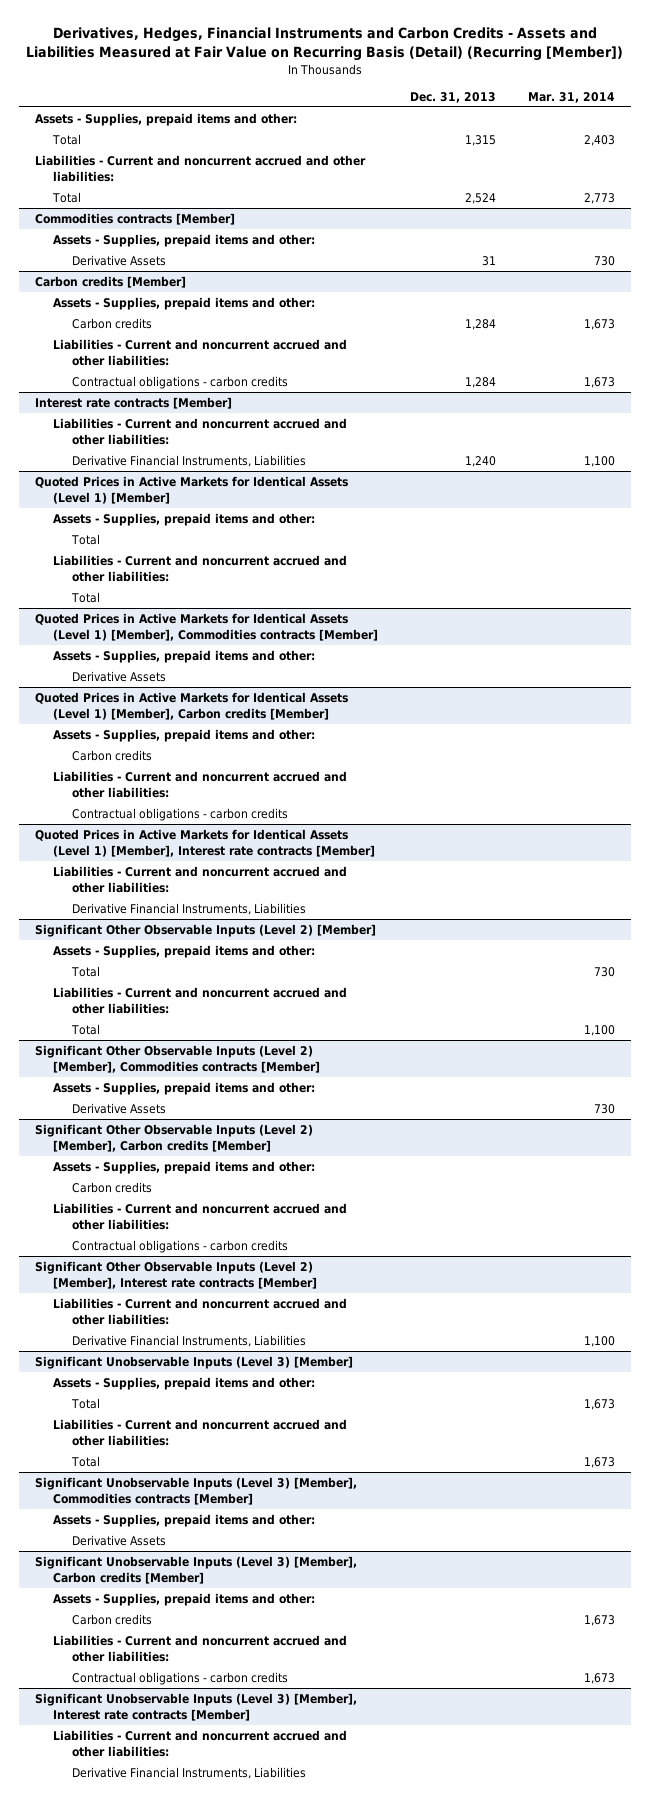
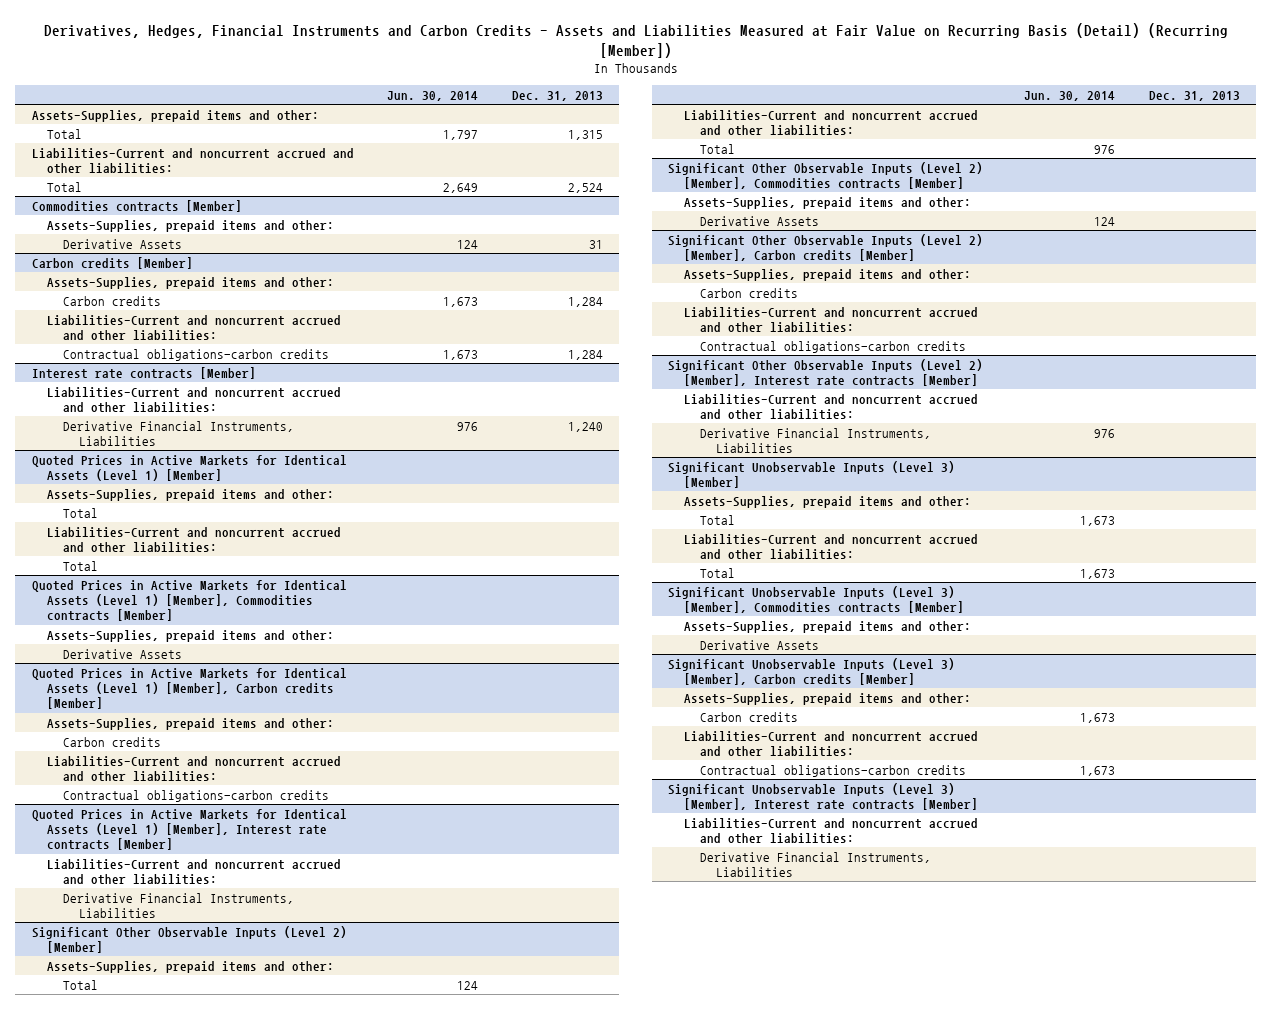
- | Dec. 31, 2013 | Mar. 31, 2014
+ | Jun. 30, 2014 | Dec. 31, 2013
- Assets - Supplies, prepaid items and other:
+ Assets-Supplies, prepaid items and other:
- Liabilities - Current and noncurrent accrued and other liabilities:
+ Liabilities-Current and noncurrent accrued and other liabilities:
@ Commodities contracts [Member]
- Assets - Supplies, prepaid items and other:
+ Assets-Supplies, prepaid items and other:
@ Carbon credits [Member]
- Assets - Supplies, prepaid items and other:
+ Assets-Supplies, prepaid items and other:
- Liabilities - Current and noncurrent accrued and other liabilities:
- Contractual obligations - carbon credits | 1,284 | 1,673
+ Liabilities-Current and noncurrent accrued and other liabilities:
+ Contractual obligations-carbon credits | 1,673 | 1,284
@ Interest rate contracts [Member]
- Liabilities - Current and noncurrent accrued and other liabilities:
+ Liabilities-Current and noncurrent accrued and other liabilities:
@ Quoted Prices in Active Markets for Identical Assets (Level 1) [Member]
- Assets - Supplies, prepaid items and other:
+ Assets-Supplies, prepaid items and other:
- Liabilities - Current and noncurrent accrued and other liabilities:
+ Liabilities-Current and noncurrent accrued and other liabilities:
@ Quoted Prices in Active Markets for Identical Assets (Level 1) [Member], Commodities contracts [Member]
- Assets - Supplies, prepaid items and other:
+ Assets-Supplies, prepaid items and other:
@ Quoted Prices in Active Markets for Identical Assets (Level 1) [Member], Carbon credits [Member]
- Assets - Supplies, prepaid items and other:
+ Assets-Supplies, prepaid items and other:
- Liabilities - Current and noncurrent accrued and other liabilities:
- Contractual obligations - carbon credits
+ Liabilities-Current and noncurrent accrued and other liabilities:
+ Contractual obligations-carbon credits
@ Quoted Prices in Active Markets for Identical Assets (Level 1) [Member], Interest rate contracts [Member]
- Liabilities - Current and noncurrent accrued and other liabilities:
+ Liabilities-Current and noncurrent accrued and other liabilities:
@ Significant Other Observable Inputs (Level 2) [Member]
- Assets - Supplies, prepaid items and other:
+ Assets-Supplies, prepaid items and other:
- Liabilities - Current and noncurrent accrued and other liabilities:
+ Liabilities-Current and noncurrent accrued and other liabilities:
@ Significant Other Observable Inputs (Level 2) [Member], Commodities contracts [Member]
- Assets - Supplies, prepaid items and other:
+ Assets-Supplies, prepaid items and other:
@ Significant Other Observable Inputs (Level 2) [Member], Carbon credits [Member]
- Assets - Supplies, prepaid items and other:
+ Assets-Supplies, prepaid items and other:
- Liabilities - Current and noncurrent accrued and other liabilities:
- Contractual obligations - carbon credits
+ Liabilities-Current and noncurrent accrued and other liabilities:
+ Contractual obligations-carbon credits
@ Significant Other Observable Inputs (Level 2) [Member], Interest rate contracts [Member]
- Liabilities - Current and noncurrent accrued and other liabilities:
+ Liabilities-Current and noncurrent accrued and other liabilities:
@ Significant Unobservable Inputs (Level 3) [Member]
- Assets - Supplies, prepaid items and other:
+ Assets-Supplies, prepaid items and other:
- Liabilities - Current and noncurrent accrued and other liabilities:
+ Liabilities-Current and noncurrent accrued and other liabilities:
@ Significant Unobservable Inputs (Level 3) [Member], Commodities contracts [Member]
- Assets - Supplies, prepaid items and other:
+ Assets-Supplies, prepaid items and other:
@ Significant Unobservable Inputs (Level 3) [Member], Carbon credits [Member]
- Assets - Supplies, prepaid items and other:
+ Assets-Supplies, prepaid items and other:
- Liabilities - Current and noncurrent accrued and other liabilities:
- Contractual obligations - carbon credits | | 1,673
+ Liabilities-Current and noncurrent accrued and other liabilities:
+ Contractual obligations-carbon credits | 1,673 |
@ Significant Unobservable Inputs (Level 3) [Member], Interest rate contracts [Member]
- Liabilities - Current and noncurrent accrued and other liabilities:
+ Liabilities-Current and noncurrent accrued and other liabilities:

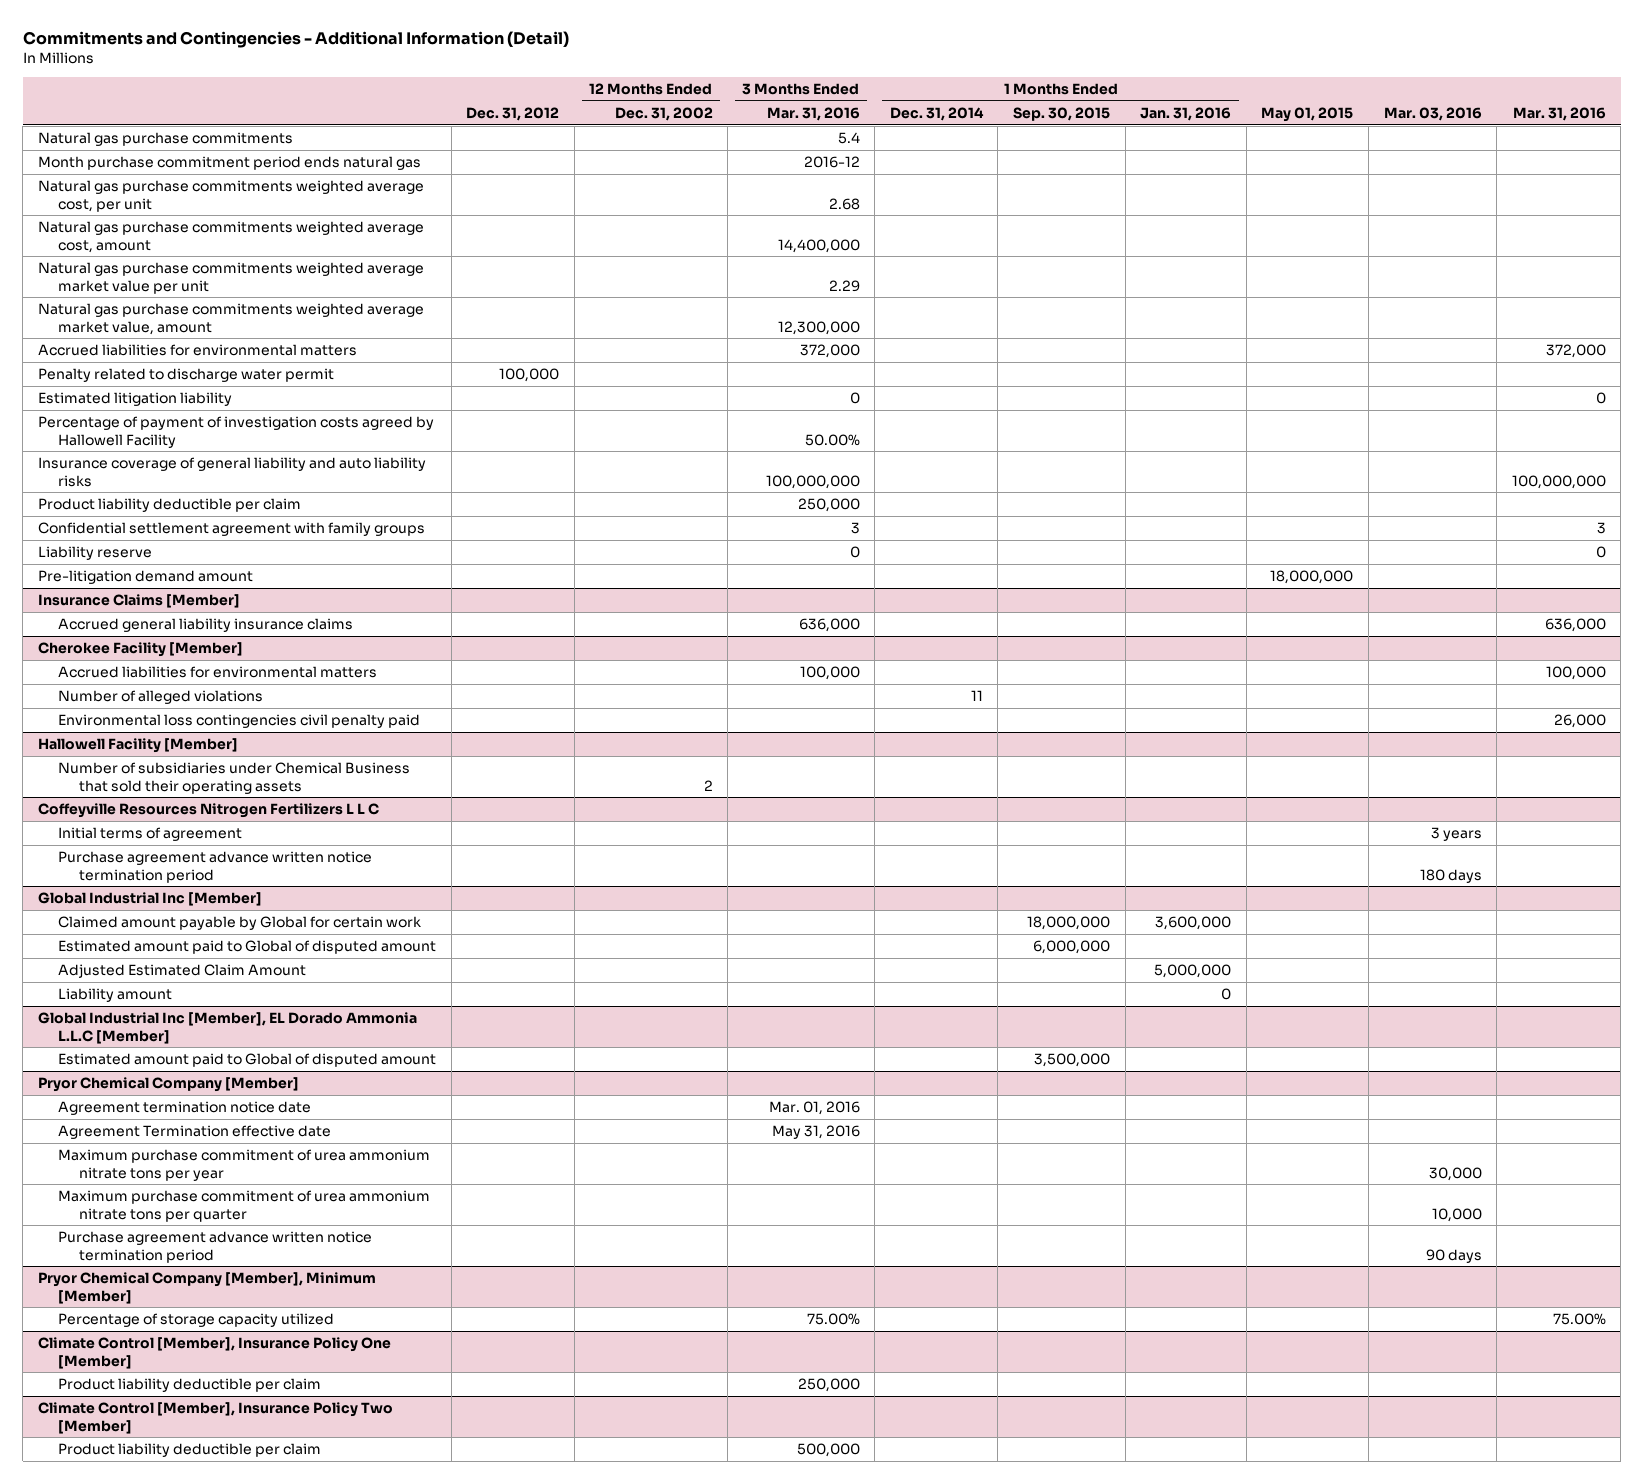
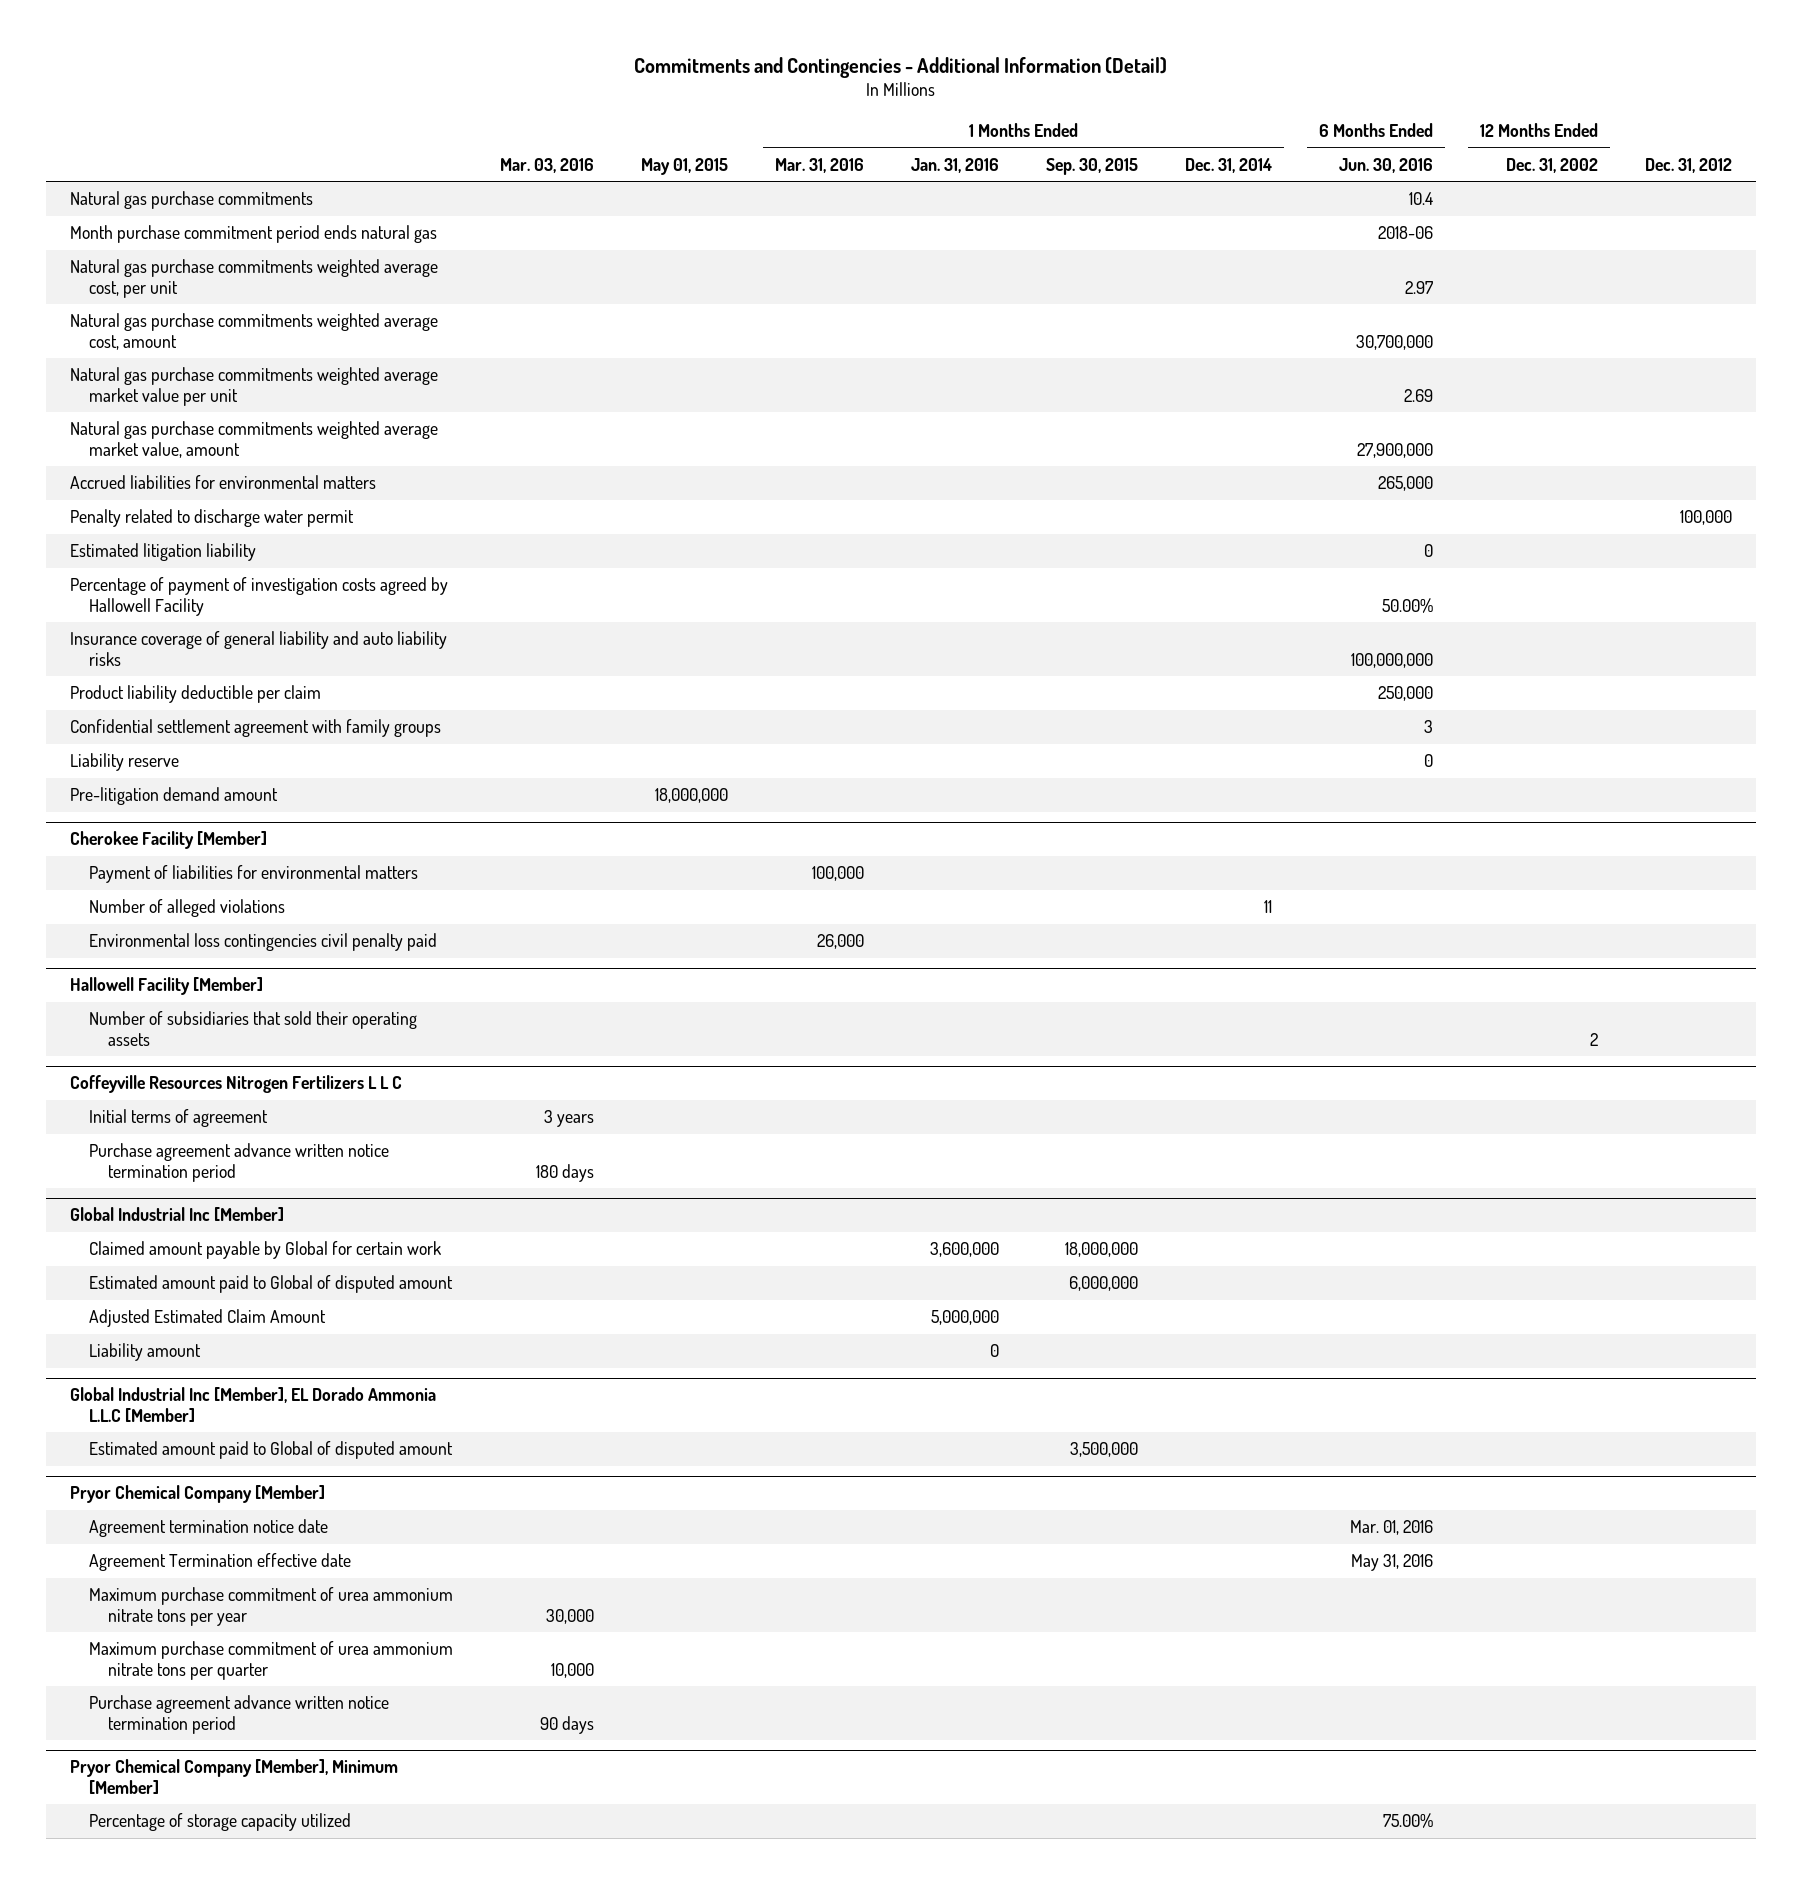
- | Dec. 31, 2012 | 12 Months Ended Dec. 31, 2002 | 3 Months Ended Mar. 31, 2016 | 1 Months Ended Dec. 31, 2014 | 1 Months Ended Sep. 30, 2015 | 1 Months Ended Jan. 31, 2016 | May 01, 2015 | Mar. 03, 2016 | Mar. 31, 2016
+ | Mar. 03, 2016 | May 01, 2015 | 1 Months Ended Mar. 31, 2016 | 1 Months Ended Jan. 31, 2016 | 1 Months Ended Sep. 30, 2015 | 1 Months Ended Dec. 31, 2014 | 6 Months Ended Jun. 30, 2016 | 12 Months Ended Dec. 31, 2002 | Dec. 31, 2012
- Insurance Claims [Member]
- Accrued general liability insurance claims | | | 636,000 | | | | | | 636,000
@ Cherokee Facility [Member]
- Accrued liabilities for environmental matters | | | 100,000 | | | | | | 100,000
+ Payment of liabilities for environmental matters | | | 100,000 | | | | | |
@ Hallowell Facility [Member]
- Number of subsidiaries under Chemical Business that sold their operating assets | | 2 | | | | | | |
+ Number of subsidiaries that sold their operating assets | | | | | | | | 2 |
- Climate Control [Member], Insurance Policy One [Member]
- Product liability deductible per claim | | | 250,000 | | | | | |
- Climate Control [Member], Insurance Policy Two [Member]
- Product liability deductible per claim | | | 500,000 | | | | | |

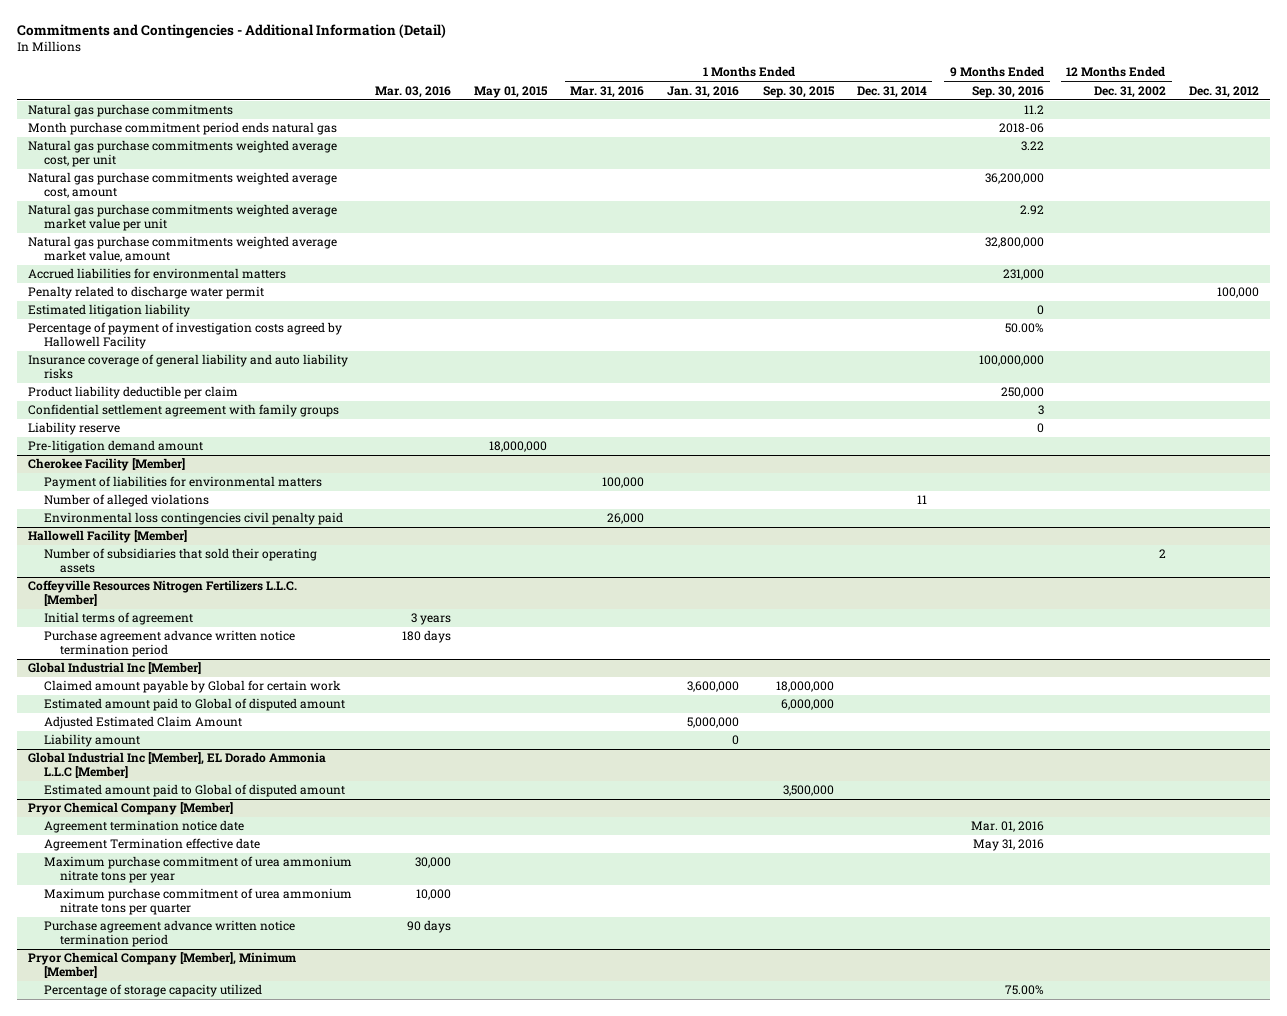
- | Mar. 03, 2016 | May 01, 2015 | 1 Months Ended Mar. 31, 2016 | 1 Months Ended Jan. 31, 2016 | 1 Months Ended Sep. 30, 2015 | 1 Months Ended Dec. 31, 2014 | 6 Months Ended Jun. 30, 2016 | 12 Months Ended Dec. 31, 2002 | Dec. 31, 2012
+ | Mar. 03, 2016 | May 01, 2015 | 1 Months Ended Mar. 31, 2016 | 1 Months Ended Jan. 31, 2016 | 1 Months Ended Sep. 30, 2015 | 1 Months Ended Dec. 31, 2014 | 9 Months Ended Sep. 30, 2016 | 12 Months Ended Dec. 31, 2002 | Dec. 31, 2012
- Coffeyville Resources Nitrogen Fertilizers L L C
+ Coffeyville Resources Nitrogen Fertilizers L.L.C. [Member]

